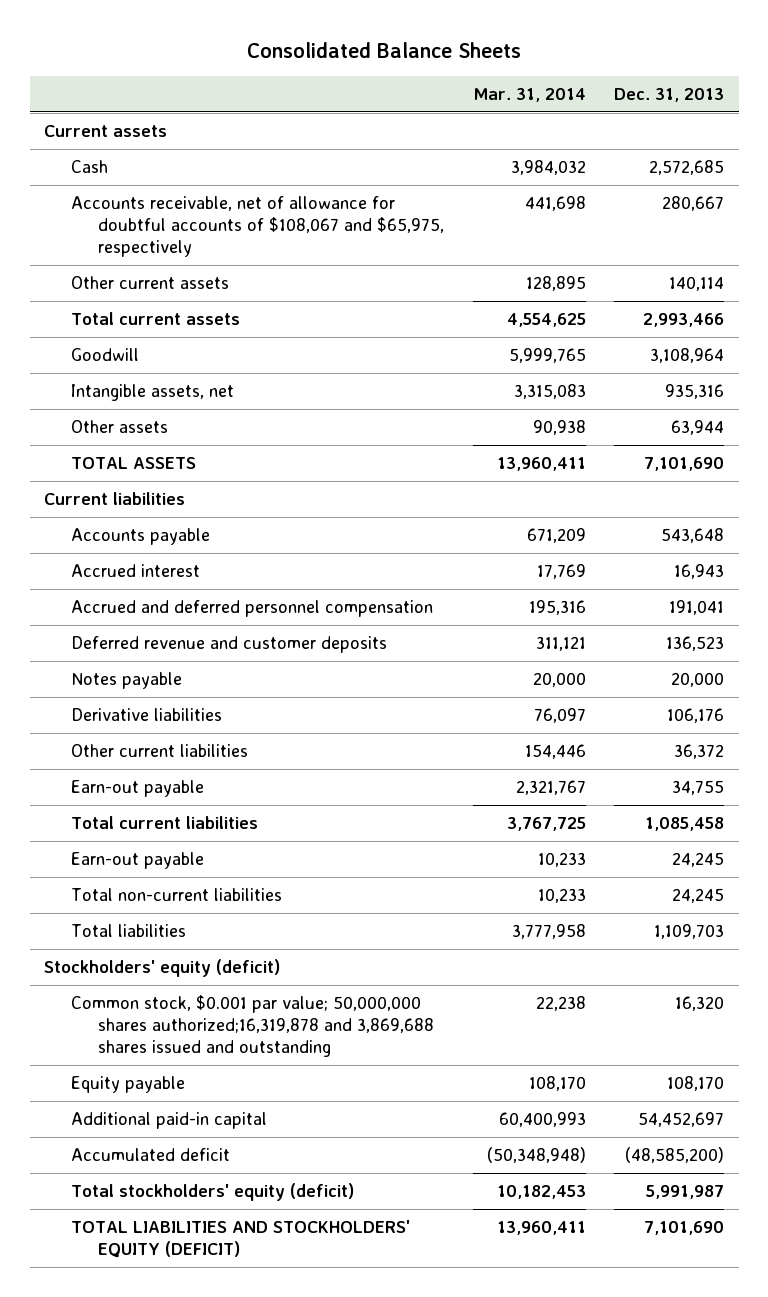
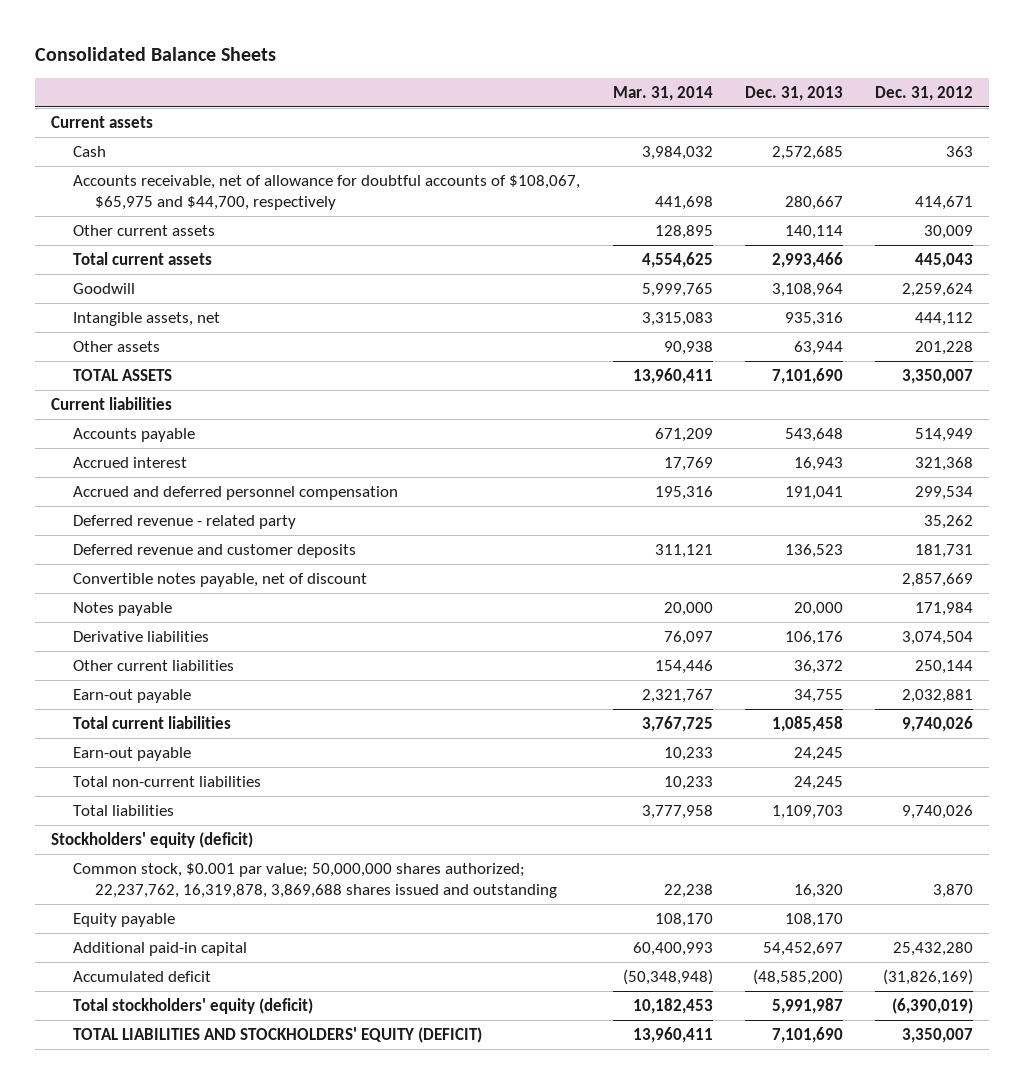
- | Mar. 31, 2014 | Dec. 31, 2013
+ | Mar. 31, 2014 | Dec. 31, 2013 | Dec. 31, 2012
- Accounts receivable, net of allowance for doubtful accounts of $108,067 and $65,975, respectively | 441,698 | 280,667
+ Accounts receivable, net of allowance for doubtful accounts of $108,067, $65,975 and $44,700, respectively | 441,698 | 280,667 | 414,671
+ Deferred revenue - related party | | | 35,262
+ Convertible notes payable, net of discount | | | 2,857,669
- Common stock, $0.001 par value; 50,000,000 shares authorized;16,319,878 and 3,869,688 shares issued and outstanding | 22,238 | 16,320
+ Common stock, $0.001 par value; 50,000,000 shares authorized; 22,237,762, 16,319,878, 3,869,688 shares issued and outstanding | 22,238 | 16,320 | 3,870

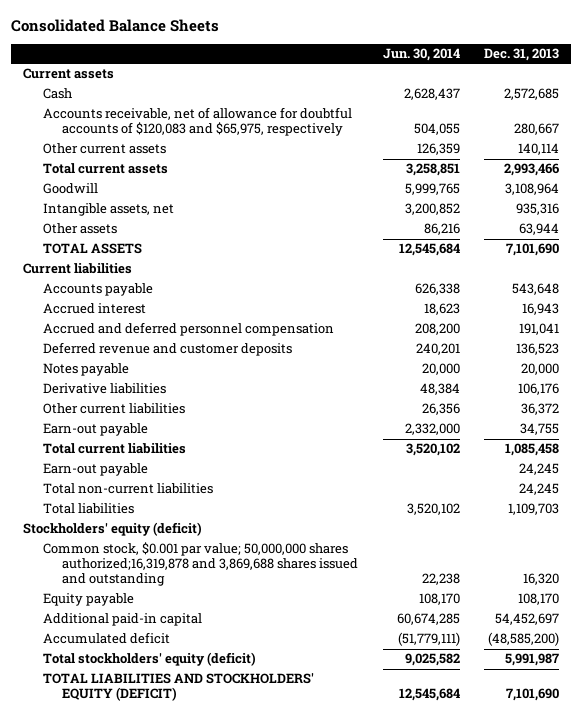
- | Mar. 31, 2014 | Dec. 31, 2013 | Dec. 31, 2012
+ | Jun. 30, 2014 | Dec. 31, 2013
- Accounts receivable, net of allowance for doubtful accounts of $108,067, $65,975 and $44,700, respectively | 441,698 | 280,667 | 414,671
+ Accounts receivable, net of allowance for doubtful accounts of $120,083 and $65,975, respectively | 504,055 | 280,667
- Deferred revenue - related party | | | 35,262
- Convertible notes payable, net of discount | | | 2,857,669
- Common stock, $0.001 par value; 50,000,000 shares authorized; 22,237,762, 16,319,878, 3,869,688 shares issued and outstanding | 22,238 | 16,320 | 3,870
+ Common stock, $0.001 par value; 50,000,000 shares authorized;16,319,878 and 3,869,688 shares issued and outstanding | 22,238 | 16,320

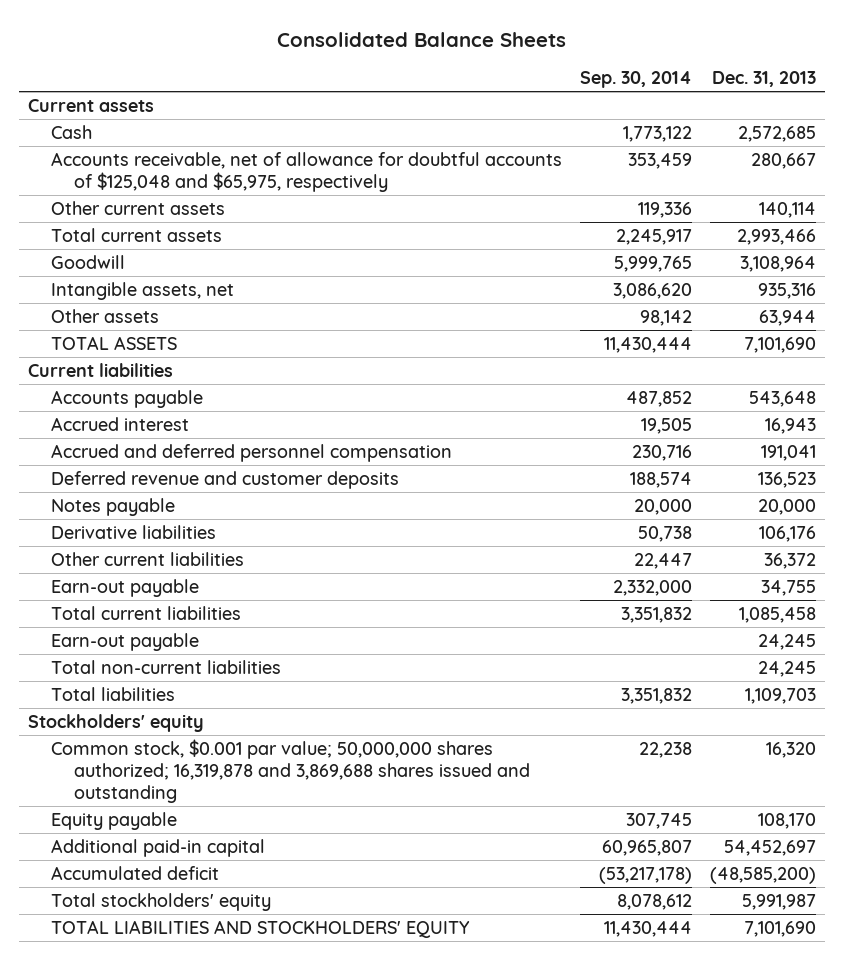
- | Jun. 30, 2014 | Dec. 31, 2013
+ | Sep. 30, 2014 | Dec. 31, 2013
- Accounts receivable, net of allowance for doubtful accounts of $120,083 and $65,975, respectively | 504,055 | 280,667
+ Accounts receivable, net of allowance for doubtful accounts of $125,048 and $65,975, respectively | 353,459 | 280,667
- Stockholders' equity (deficit)
- Common stock, $0.001 par value; 50,000,000 shares authorized;16,319,878 and 3,869,688 shares issued and outstanding | 22,238 | 16,320
+ Stockholders' equity
+ Common stock, $0.001 par value; 50,000,000 shares authorized; 16,319,878 and 3,869,688 shares issued and outstanding | 22,238 | 16,320
- Total stockholders' equity (deficit) | 9,025,582 | 5,991,987
- TOTAL LIABILITIES AND STOCKHOLDERS' EQUITY (DEFICIT) | 12,545,684 | 7,101,690
+ Total stockholders' equity | 8,078,612 | 5,991,987
+ TOTAL LIABILITIES AND STOCKHOLDERS' EQUITY | 11,430,444 | 7,101,690

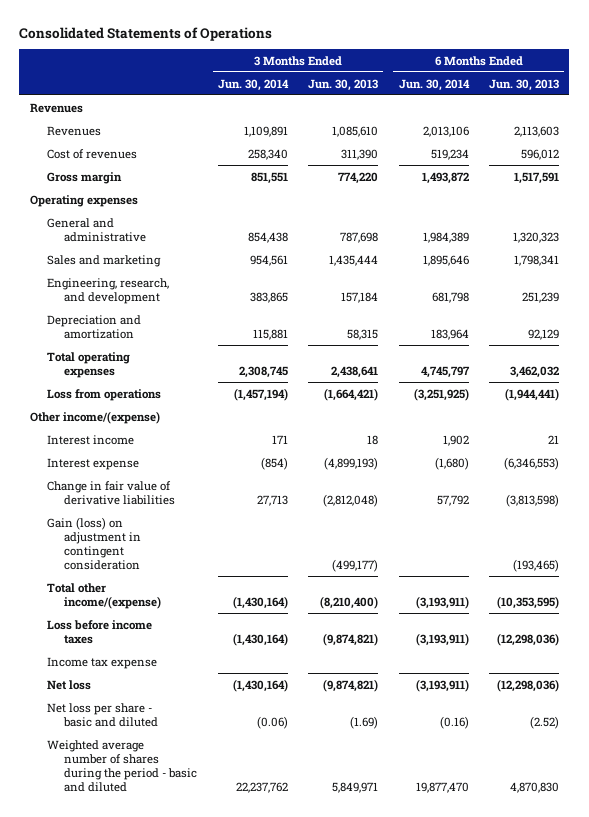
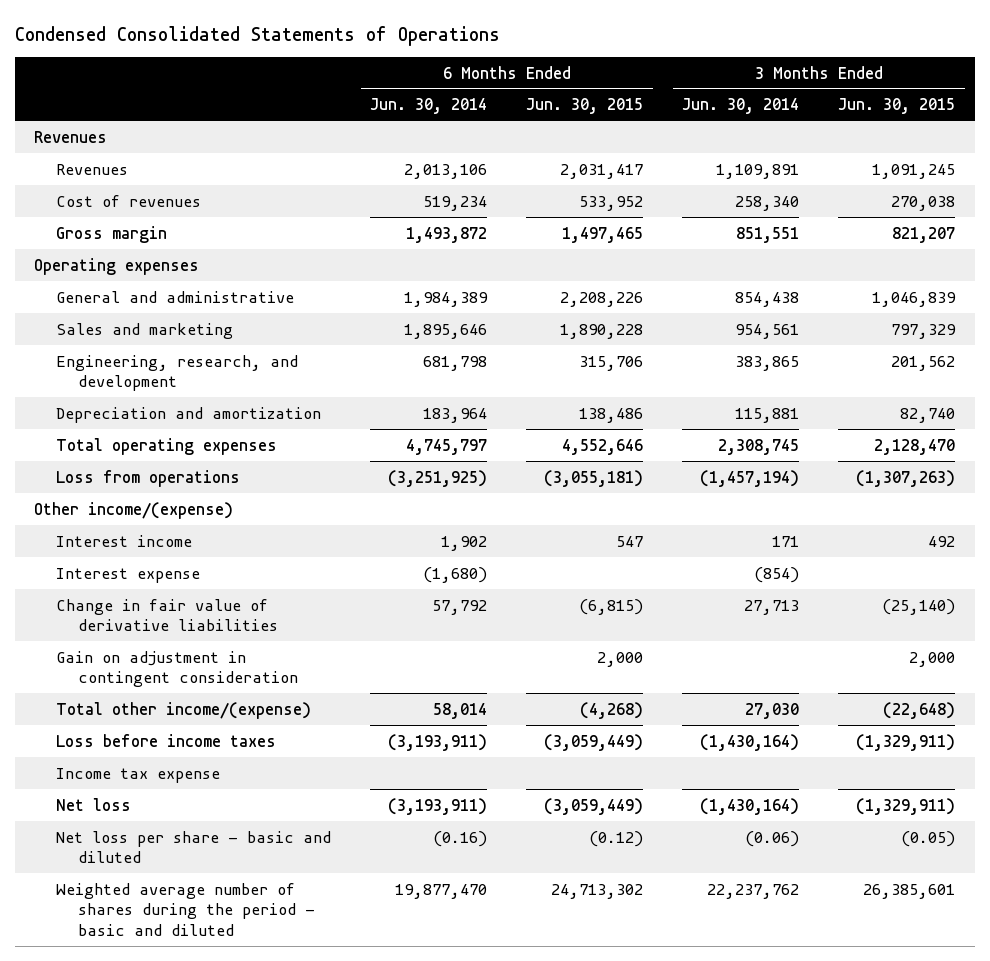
- Consolidated Statements of Operations
+ Condensed Consolidated Statements of Operations
- | 3 Months Ended Jun. 30, 2014 | 3 Months Ended Jun. 30, 2013 | 6 Months Ended Jun. 30, 2014 | 6 Months Ended Jun. 30, 2013
+ | 6 Months Ended Jun. 30, 2014 | 6 Months Ended Jun. 30, 2015 | 3 Months Ended Jun. 30, 2014 | 3 Months Ended Jun. 30, 2015
- Gain (loss) on adjustment in contingent consideration | | (499,177) | | (193,465)
- Total other income/(expense) | (1,430,164) | (8,210,400) | (3,193,911) | (10,353,595)
+ Gain on adjustment in contingent consideration | | 2,000 | | 2,000
+ Total other income/(expense) | 58,014 | (4,268) | 27,030 | (22,648)

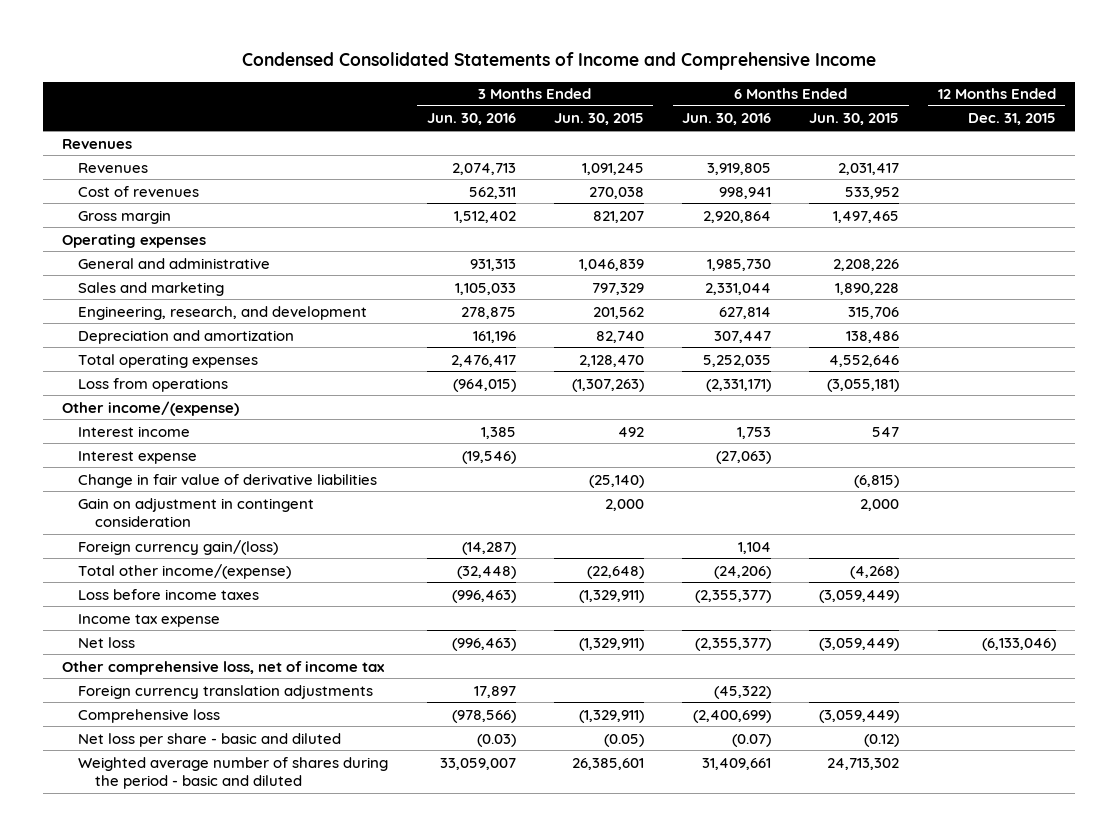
- Condensed Consolidated Statements of Operations
+ Condensed Consolidated Statements of Income and Comprehensive Income
- | 6 Months Ended Jun. 30, 2014 | 6 Months Ended Jun. 30, 2015 | 3 Months Ended Jun. 30, 2014 | 3 Months Ended Jun. 30, 2015
+ | 3 Months Ended Jun. 30, 2016 | 3 Months Ended Jun. 30, 2015 | 6 Months Ended Jun. 30, 2016 | 6 Months Ended Jun. 30, 2015 | 12 Months Ended Dec. 31, 2015
+ Foreign currency gain/(loss) | (14,287) | | 1,104 | |
+ Other comprehensive loss, net of income tax
+ Foreign currency translation adjustments | 17,897 | | (45,322) | |
+ Comprehensive loss | (978,566) | (1,329,911) | (2,400,699) | (3,059,449) |

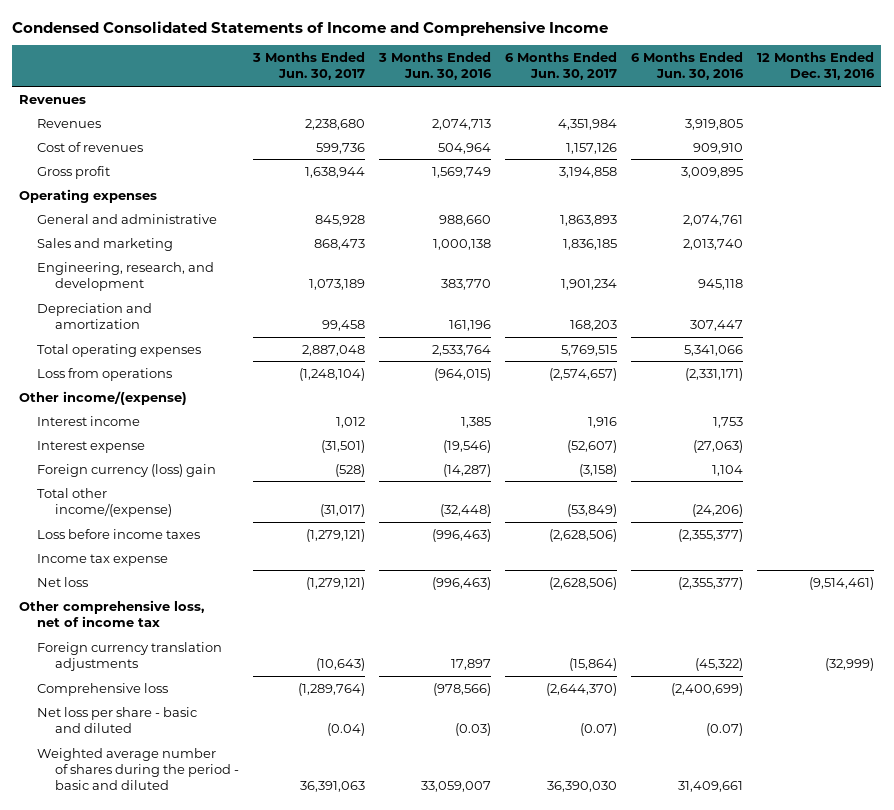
- | 3 Months Ended Jun. 30, 2016 | 3 Months Ended Jun. 30, 2015 | 6 Months Ended Jun. 30, 2016 | 6 Months Ended Jun. 30, 2015 | 12 Months Ended Dec. 31, 2015
+ | 3 Months Ended Jun. 30, 2017 | 3 Months Ended Jun. 30, 2016 | 6 Months Ended Jun. 30, 2017 | 6 Months Ended Jun. 30, 2016 | 12 Months Ended Dec. 31, 2016
- Cost of revenues | 562,311 | 270,038 | 998,941 | 533,952 |
- Gross margin | 1,512,402 | 821,207 | 2,920,864 | 1,497,465 |
+ Cost of revenues | 599,736 | 504,964 | 1,157,126 | 909,910 |
+ Gross profit | 1,638,944 | 1,569,749 | 3,194,858 | 3,009,895 |
- General and administrative | 931,313 | 1,046,839 | 1,985,730 | 2,208,226 |
- Sales and marketing | 1,105,033 | 797,329 | 2,331,044 | 1,890,228 |
- Engineering, research, and development | 278,875 | 201,562 | 627,814 | 315,706 |
+ General and administrative | 845,928 | 988,660 | 1,863,893 | 2,074,761 |
+ Sales and marketing | 868,473 | 1,000,138 | 1,836,185 | 2,013,740 |
+ Engineering, research, and development | 1,073,189 | 383,770 | 1,901,234 | 945,118 |
- Total operating expenses | 2,476,417 | 2,128,470 | 5,252,035 | 4,552,646 |
+ Total operating expenses | 2,887,048 | 2,533,764 | 5,769,515 | 5,341,066 |
- Change in fair value of derivative liabilities | | (25,140) | | (6,815) |
- Gain on adjustment in contingent consideration | | 2,000 | | 2,000 |
- Foreign currency gain/(loss) | (14,287) | | 1,104 | |
+ Foreign currency (loss) gain | (528) | (14,287) | (3,158) | 1,104 |

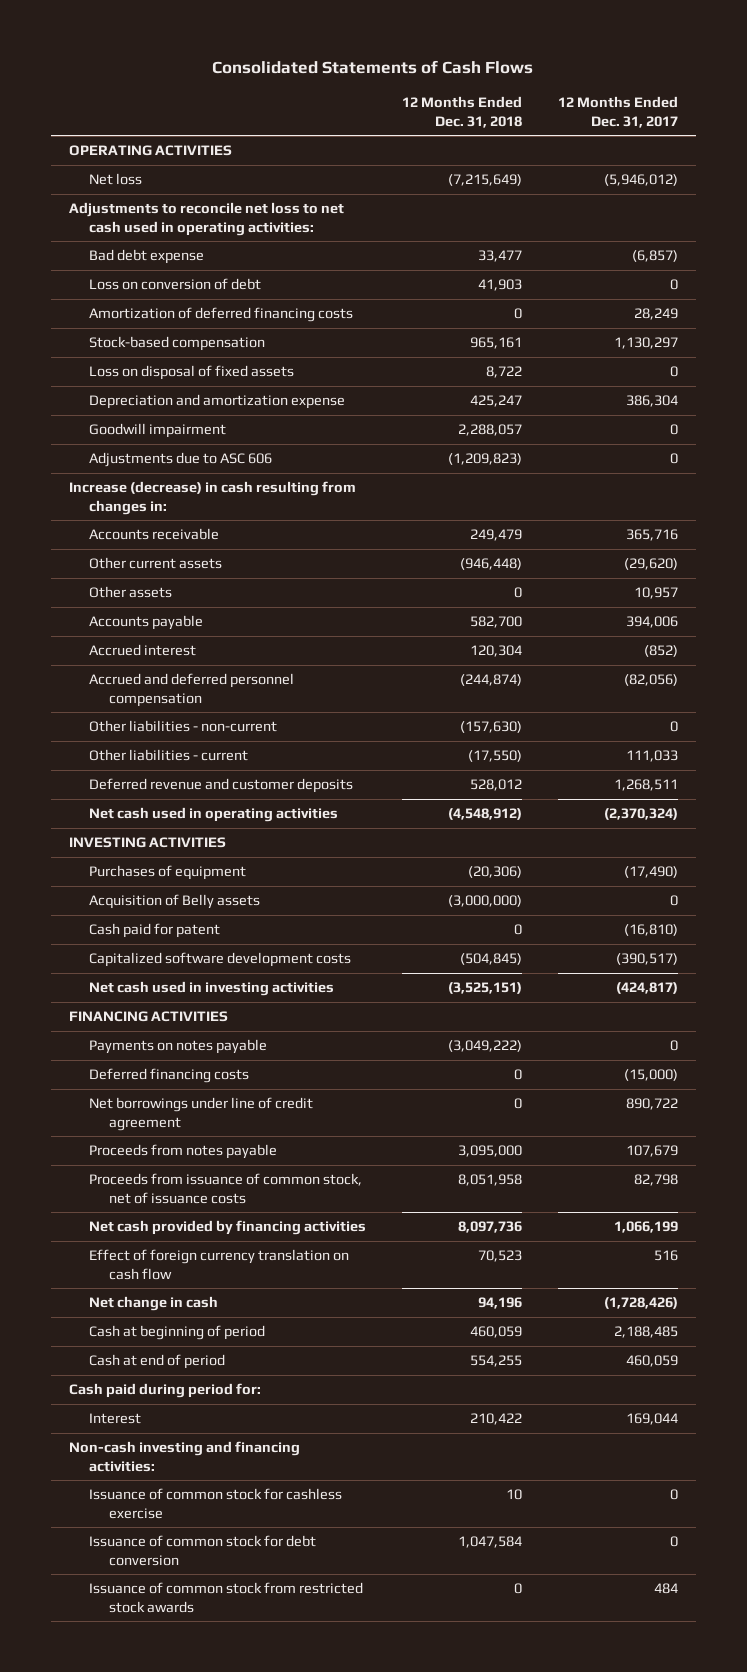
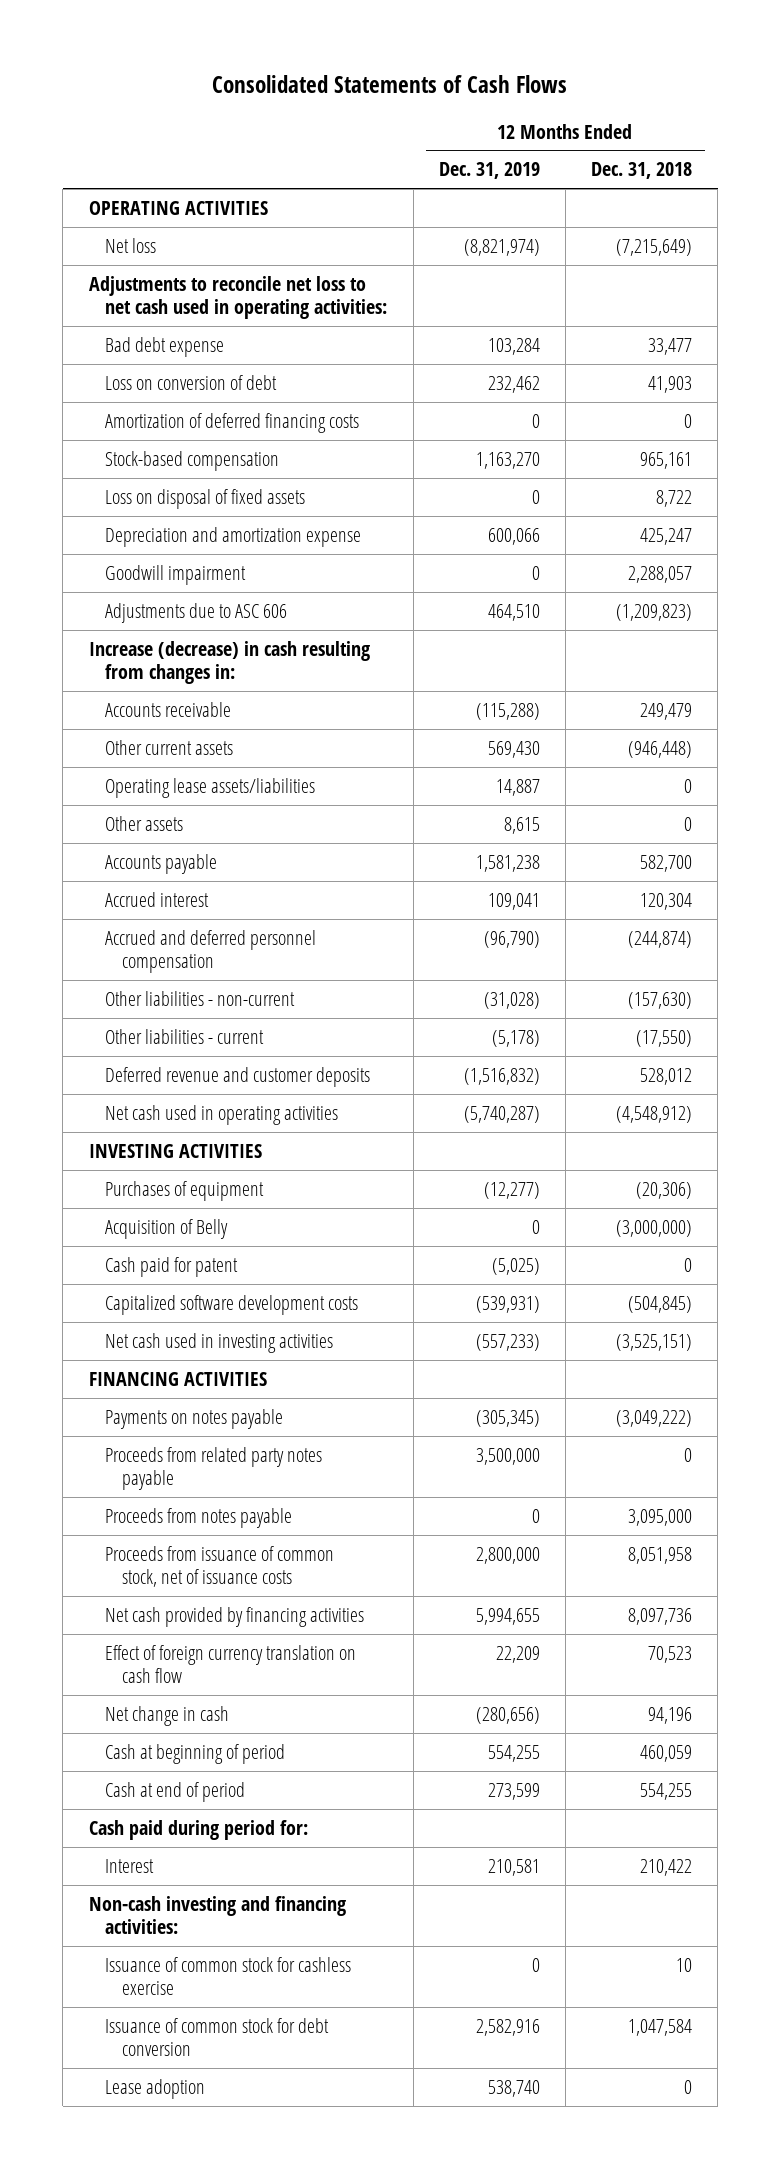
- | 12 Months Ended Dec. 31, 2018 | 12 Months Ended Dec. 31, 2017
+ | 12 Months Ended Dec. 31, 2019 | 12 Months Ended Dec. 31, 2018
+ Operating lease assets/liabilities | 14,887 | 0
- Acquisition of Belly assets | (3,000,000) | 0
+ Acquisition of Belly | 0 | (3,000,000)
- Deferred financing costs | 0 | (15,000)
- Net borrowings under line of credit agreement | 0 | 890,722
+ Proceeds from related party notes payable | 3,500,000 | 0
- Issuance of common stock from restricted stock awards | 0 | 484
+ Lease adoption | 538,740 | 0

